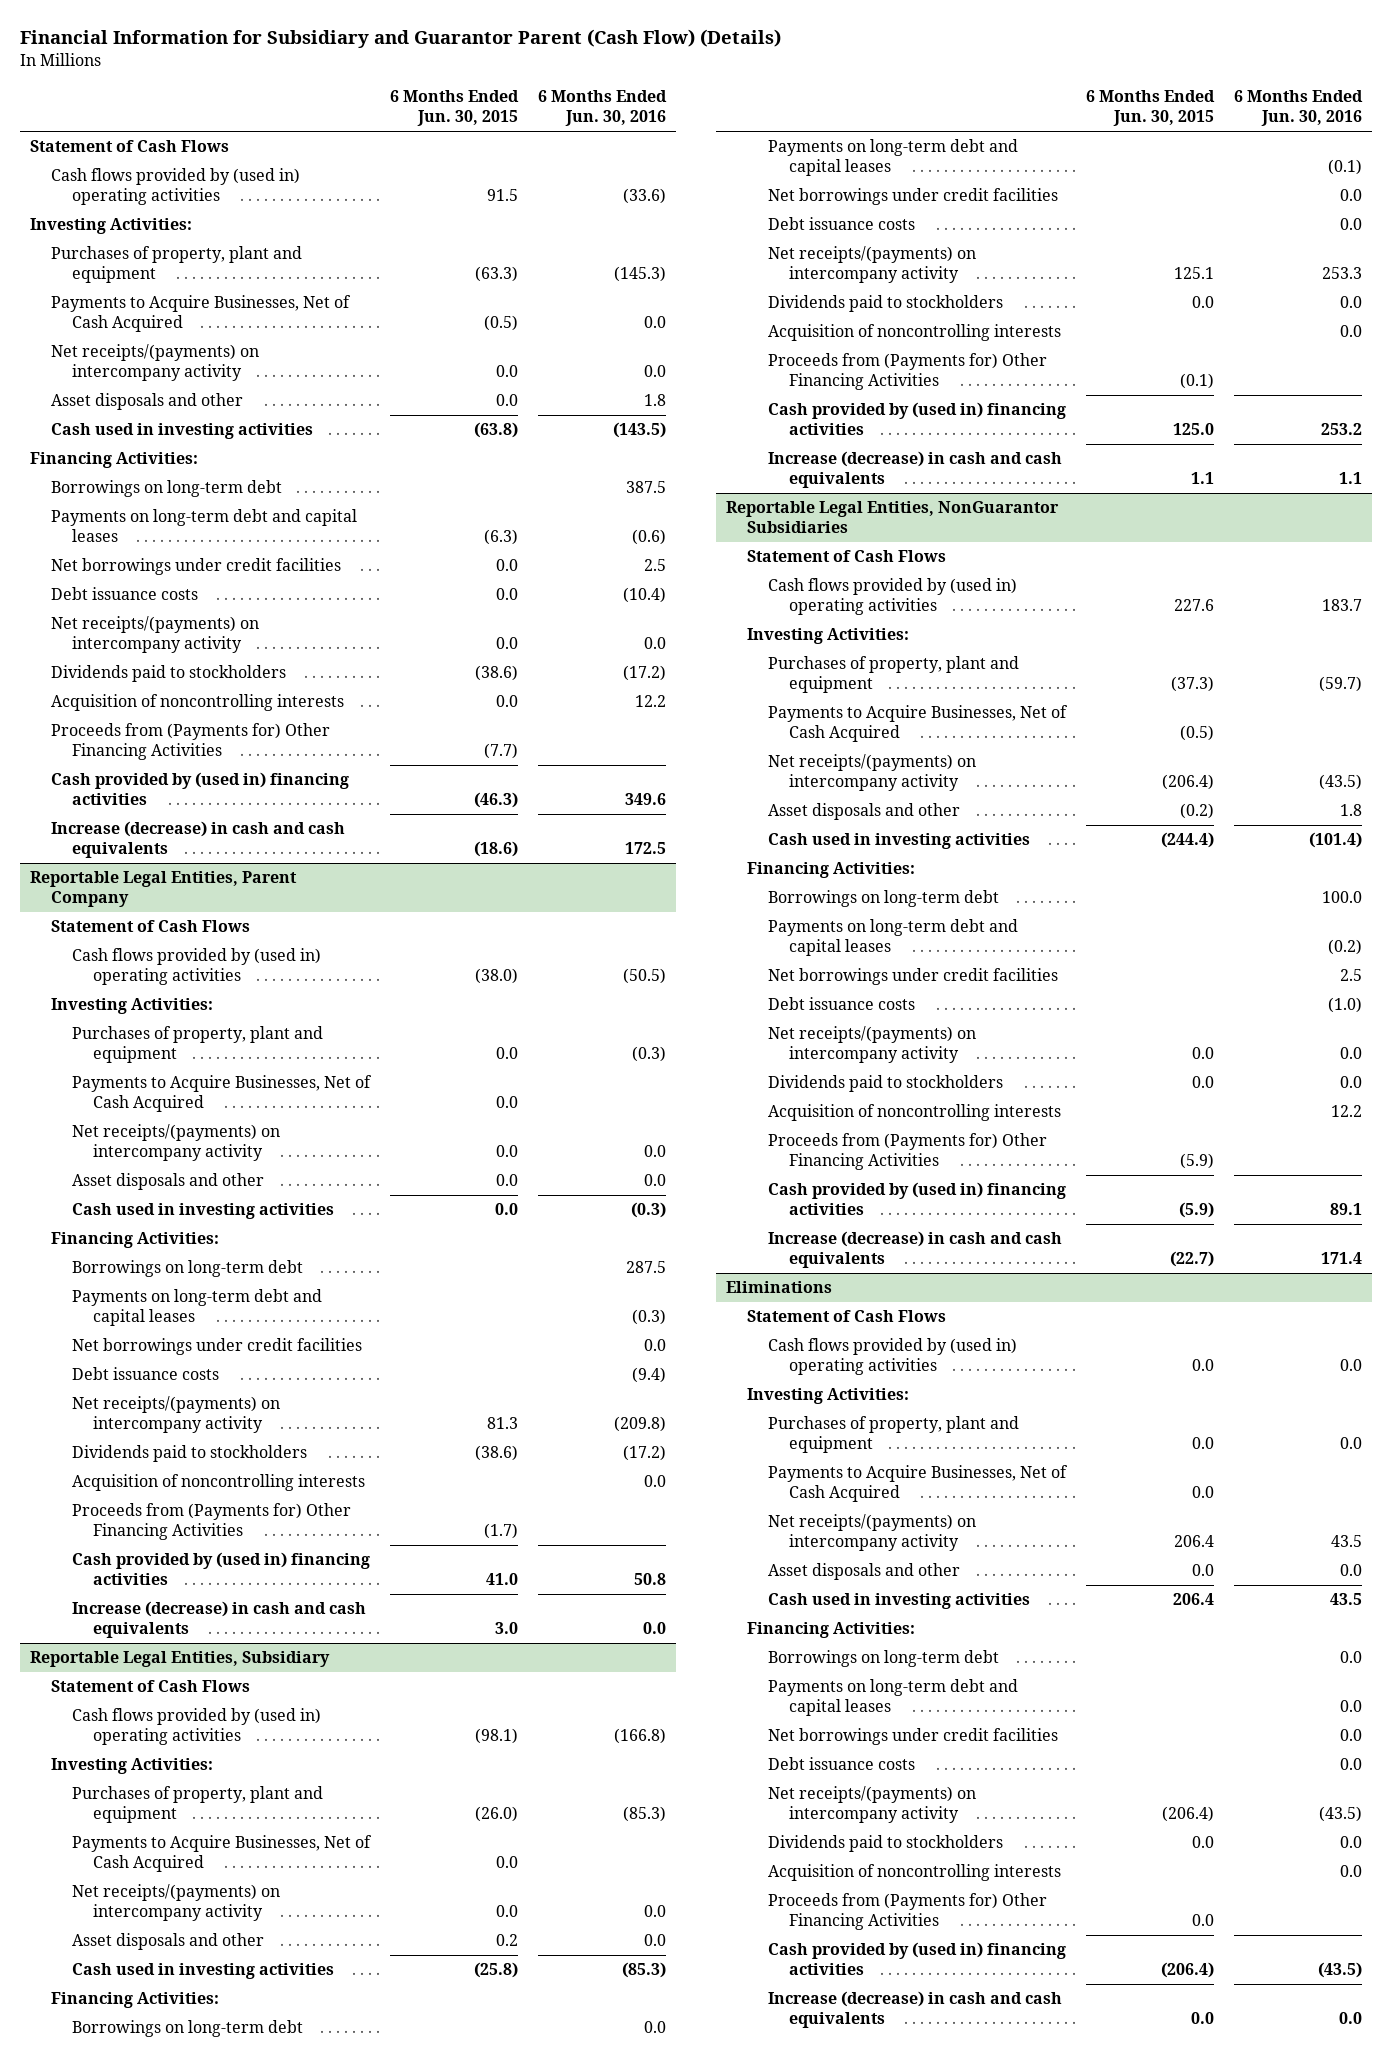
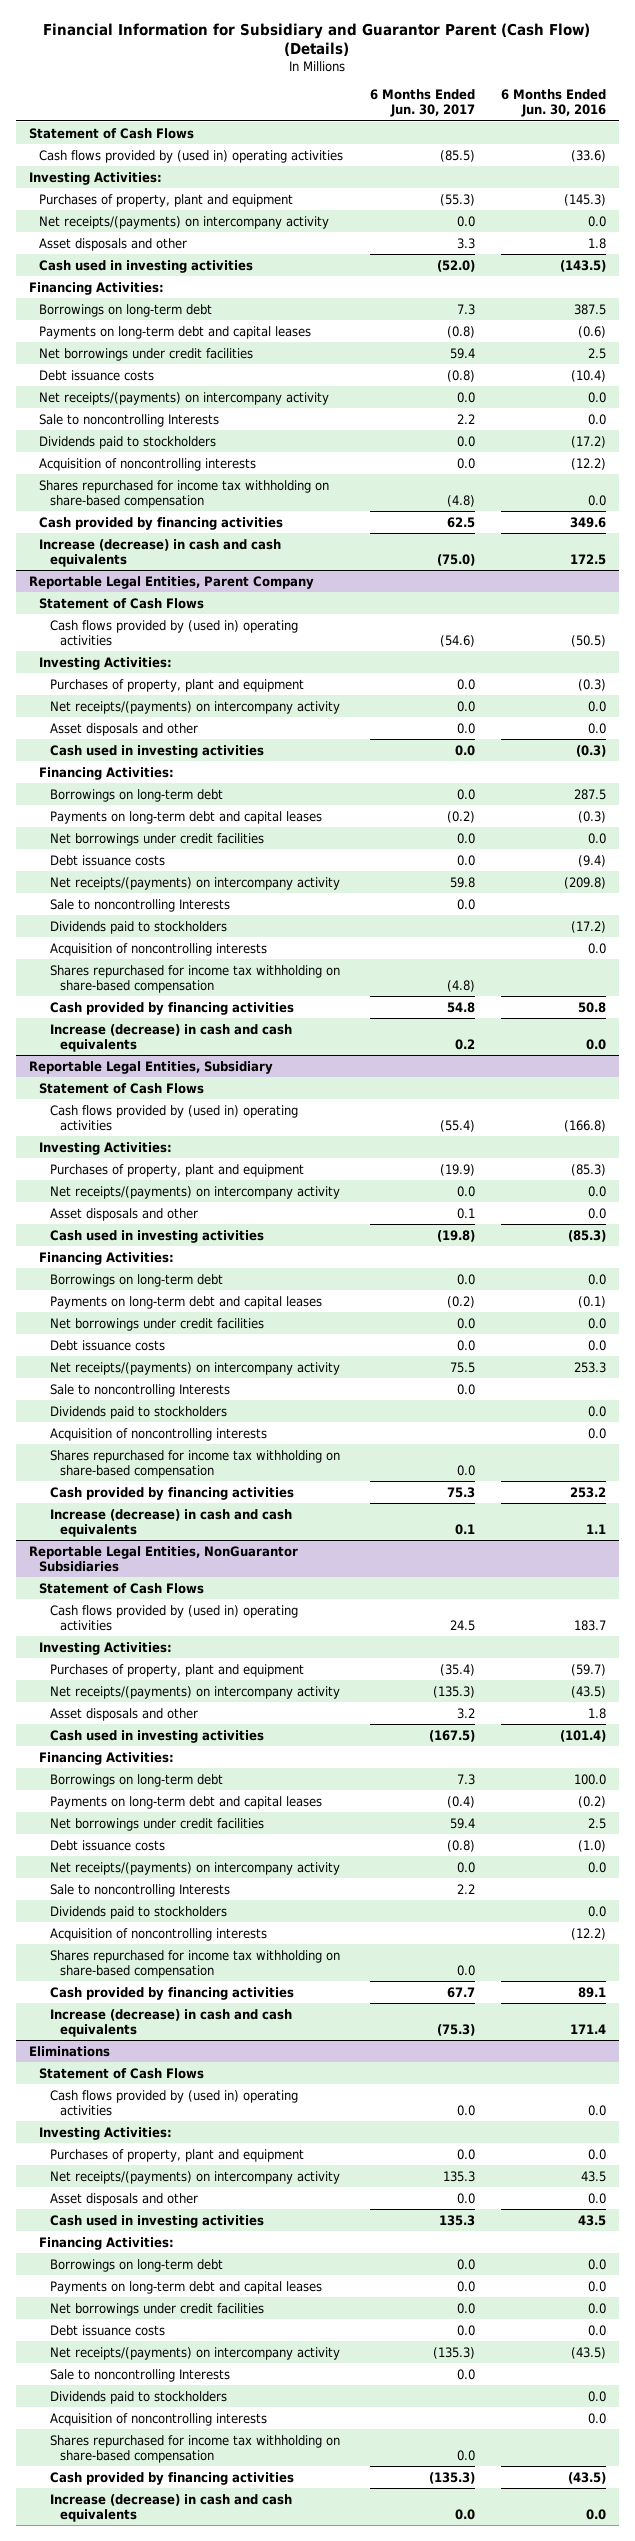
- | 6 Months Ended Jun. 30, 2015 | 6 Months Ended Jun. 30, 2016
+ | 6 Months Ended Jun. 30, 2017 | 6 Months Ended Jun. 30, 2016
- Payments to Acquire Businesses, Net of Cash Acquired | (0.5) | 0.0
+ Sale to noncontrolling Interests | 2.2 | 0.0
- Acquisition of noncontrolling interests | 0.0 | 12.2
- Proceeds from (Payments for) Other Financing Activities | (7.7) |
- Cash provided by (used in) financing activities | (46.3) | 349.6
+ Acquisition of noncontrolling interests | 0.0 | (12.2)
+ Shares repurchased for income tax withholding on share-based compensation | (4.8) | 0.0
+ Cash provided by financing activities | 62.5 | 349.6
@ Reportable Legal Entities, Parent Company
- Payments to Acquire Businesses, Net of Cash Acquired | 0.0 |
+ Sale to noncontrolling Interests | 0.0 |
- Proceeds from (Payments for) Other Financing Activities | (1.7) |
- Cash provided by (used in) financing activities | 41.0 | 50.8
+ Shares repurchased for income tax withholding on share-based compensation | (4.8) |
+ Cash provided by financing activities | 54.8 | 50.8
@ Reportable Legal Entities, Subsidiary
- Payments to Acquire Businesses, Net of Cash Acquired | 0.0 |
+ Sale to noncontrolling Interests | 0.0 |
- Proceeds from (Payments for) Other Financing Activities | (0.1) |
- Cash provided by (used in) financing activities | 125.0 | 253.2
+ Shares repurchased for income tax withholding on share-based compensation | 0.0 |
+ Cash provided by financing activities | 75.3 | 253.2
@ Reportable Legal Entities, NonGuarantor Subsidiaries
- Payments to Acquire Businesses, Net of Cash Acquired | (0.5) |
+ Sale to noncontrolling Interests | 2.2 |
- Acquisition of noncontrolling interests | | 12.2
- Proceeds from (Payments for) Other Financing Activities | (5.9) |
- Cash provided by (used in) financing activities | (5.9) | 89.1
+ Acquisition of noncontrolling interests | | (12.2)
+ Shares repurchased for income tax withholding on share-based compensation | 0.0 |
+ Cash provided by financing activities | 67.7 | 89.1
@ Eliminations
- Payments to Acquire Businesses, Net of Cash Acquired | 0.0 |
+ Sale to noncontrolling Interests | 0.0 |
- Proceeds from (Payments for) Other Financing Activities | 0.0 |
- Cash provided by (used in) financing activities | (206.4) | (43.5)
+ Shares repurchased for income tax withholding on share-based compensation | 0.0 |
+ Cash provided by financing activities | (135.3) | (43.5)

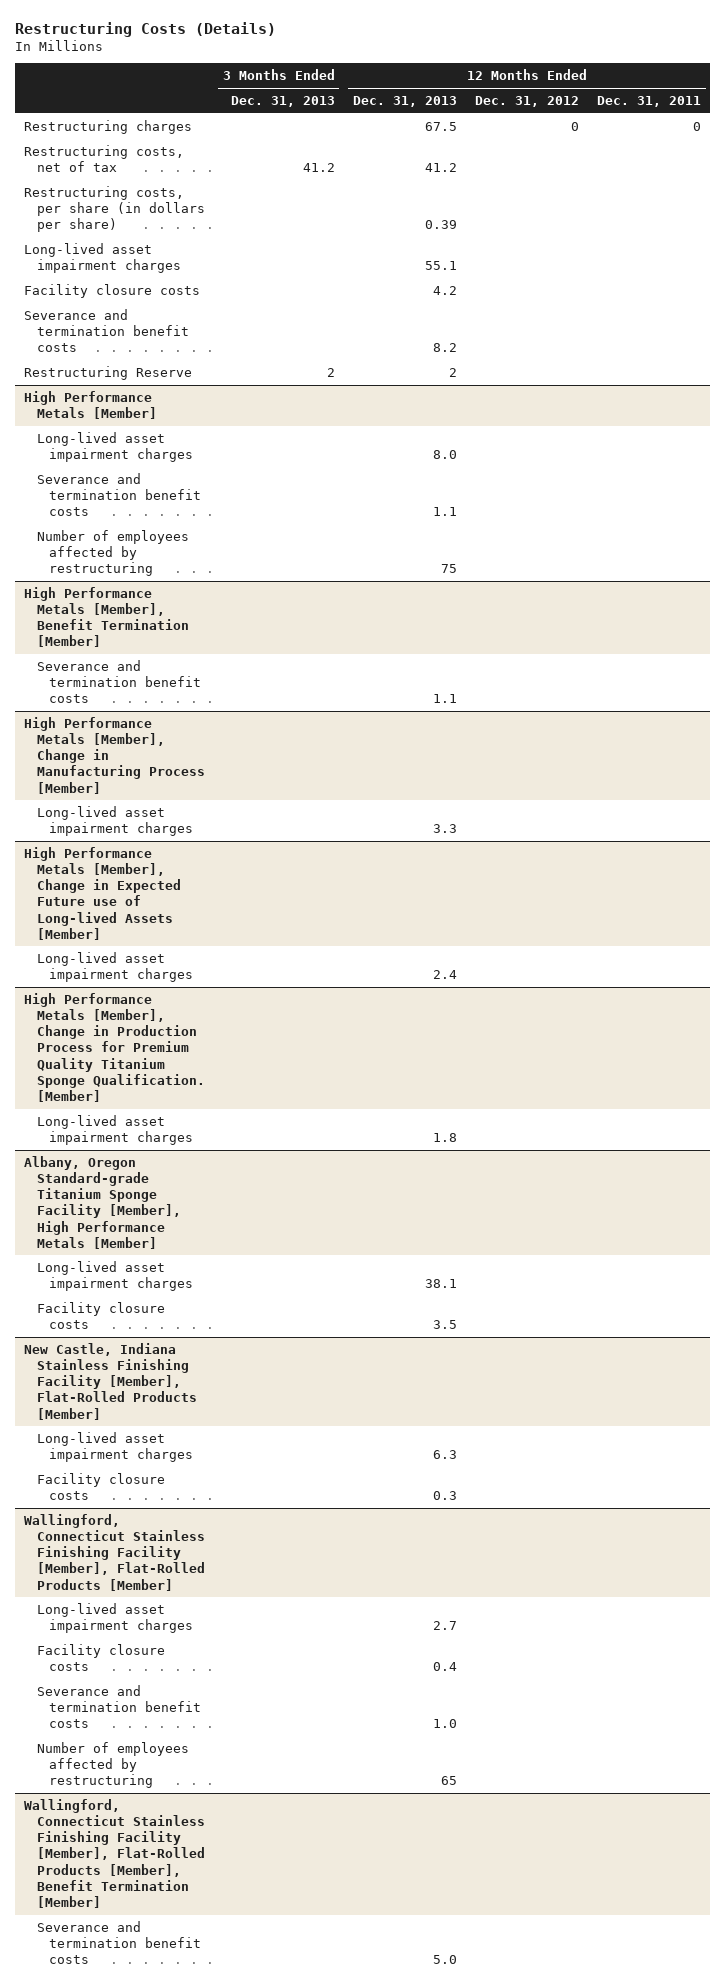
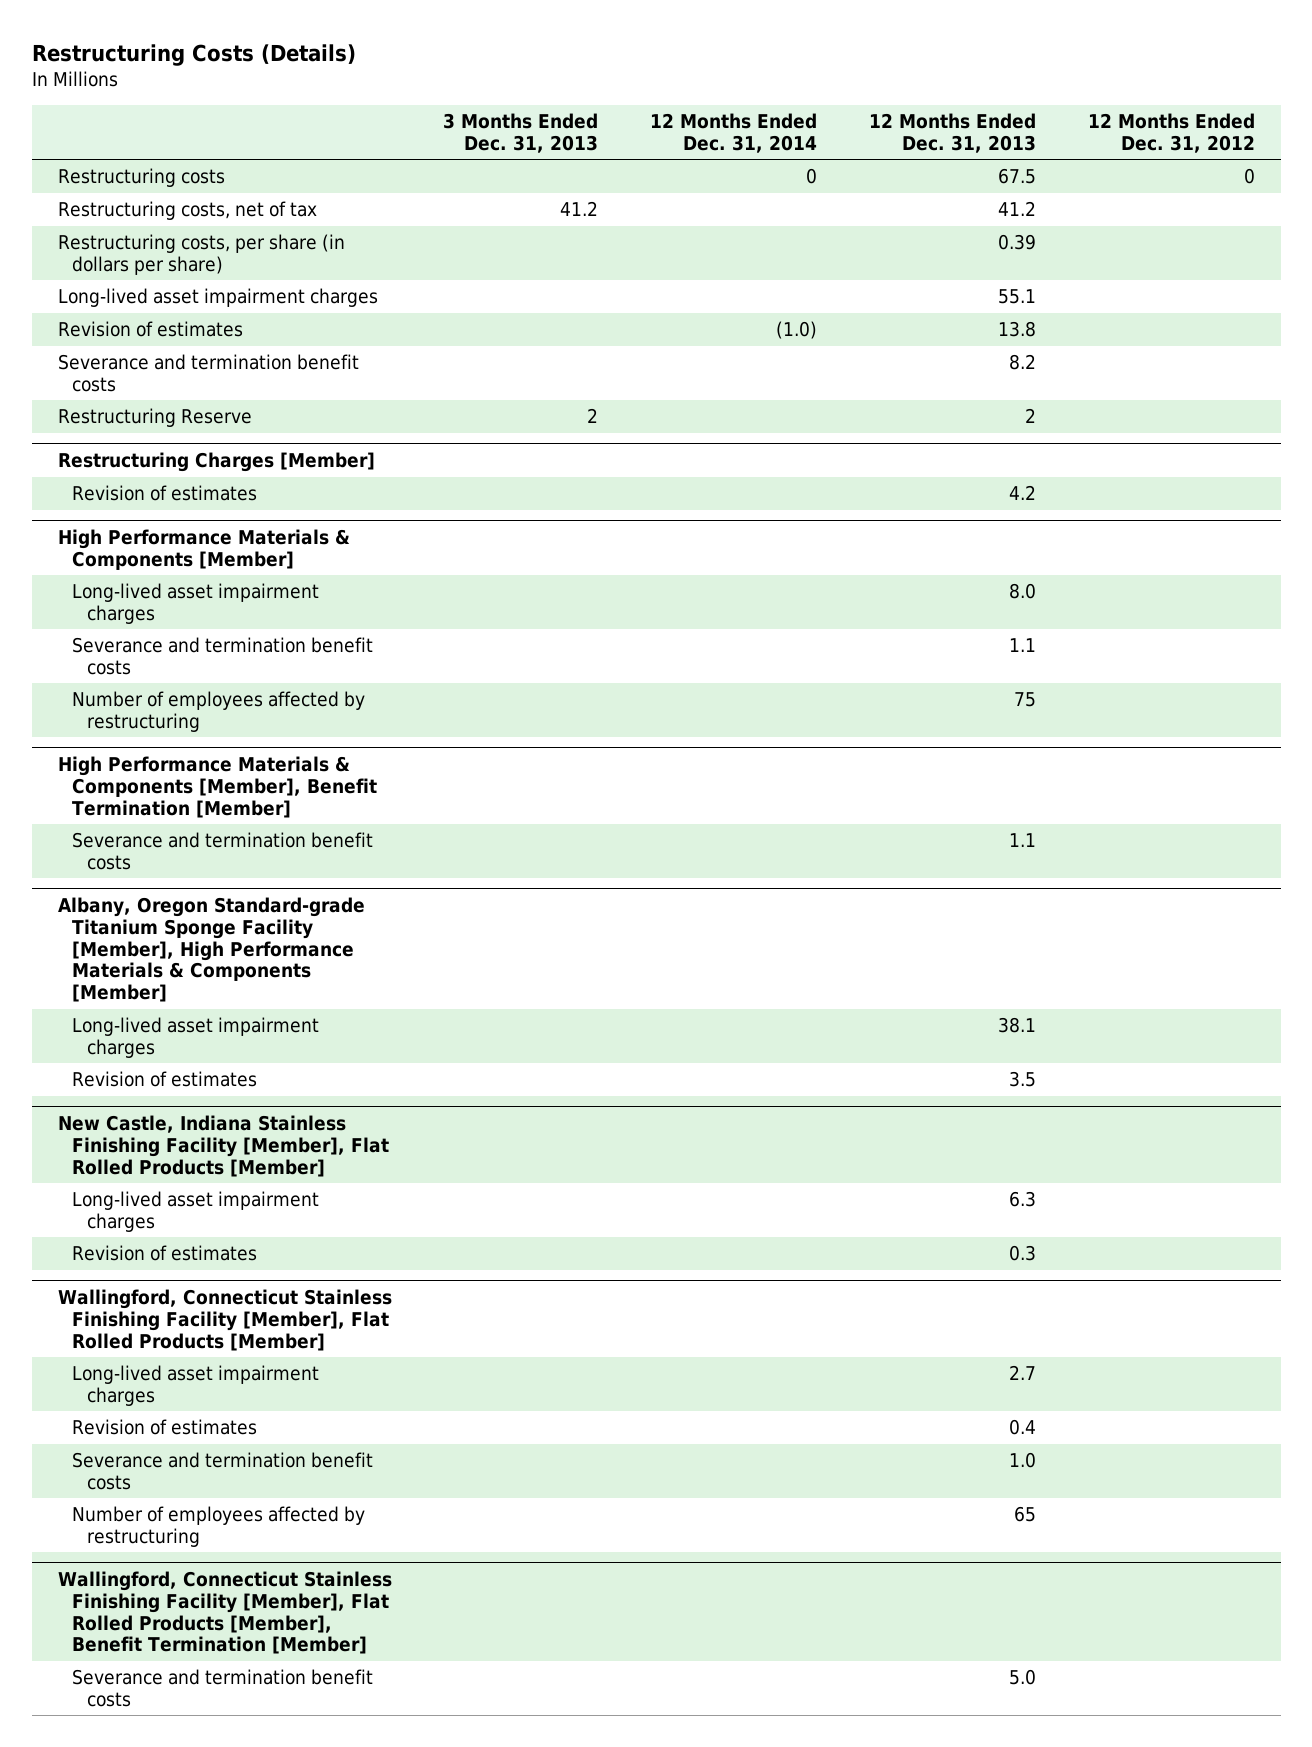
- | 3 Months Ended Dec. 31, 2013 | 12 Months Ended Dec. 31, 2013 | 12 Months Ended Dec. 31, 2012 | 12 Months Ended Dec. 31, 2011
+ | 3 Months Ended Dec. 31, 2013 | 12 Months Ended Dec. 31, 2014 | 12 Months Ended Dec. 31, 2013 | 12 Months Ended Dec. 31, 2012
- Restructuring charges | | 67.5 | 0 | 0
+ Restructuring costs | | 0 | 67.5 | 0
- Facility closure costs | | 4.2 | |
+ Revision of estimates | | (1.0) | 13.8 |
- High Performance Metals [Member]
+ Restructuring Charges [Member]
+ Revision of estimates | | | 4.2 |
+ High Performance Materials & Components [Member]
- High Performance Metals [Member], Benefit Termination [Member]
+ High Performance Materials & Components [Member], Benefit Termination [Member]
- High Performance Metals [Member], Change in Manufacturing Process [Member]
- Long-lived asset impairment charges | | 3.3 | |
- High Performance Metals [Member], Change in Expected Future use of Long-lived Assets [Member]
- Long-lived asset impairment charges | | 2.4 | |
- High Performance Metals [Member], Change in Production Process for Premium Quality Titanium Sponge Qualification. [Member]
- Long-lived asset impairment charges | | 1.8 | |
- Albany, Oregon Standard-grade Titanium Sponge Facility [Member], High Performance Metals [Member]
+ Albany, Oregon Standard-grade Titanium Sponge Facility [Member], High Performance Materials & Components [Member]
- Facility closure costs | | 3.5 | |
- New Castle, Indiana Stainless Finishing Facility [Member], Flat-Rolled Products [Member]
+ Revision of estimates | | | 3.5 |
+ New Castle, Indiana Stainless Finishing Facility [Member], Flat Rolled Products [Member]
- Facility closure costs | | 0.3 | |
- Wallingford, Connecticut Stainless Finishing Facility [Member], Flat-Rolled Products [Member]
+ Revision of estimates | | | 0.3 |
+ Wallingford, Connecticut Stainless Finishing Facility [Member], Flat Rolled Products [Member]
- Facility closure costs | | 0.4 | |
+ Revision of estimates | | | 0.4 |
- Wallingford, Connecticut Stainless Finishing Facility [Member], Flat-Rolled Products [Member], Benefit Termination [Member]
+ Wallingford, Connecticut Stainless Finishing Facility [Member], Flat Rolled Products [Member], Benefit Termination [Member]

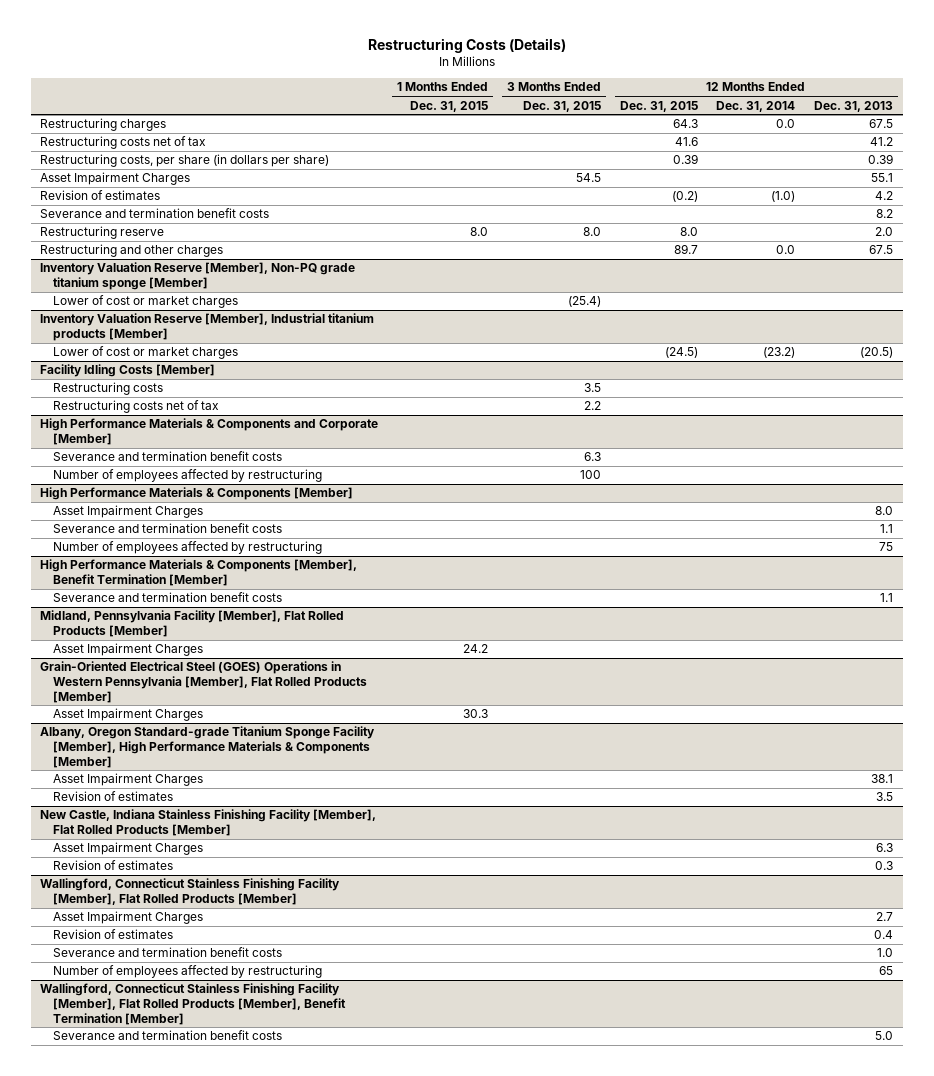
- | 3 Months Ended Dec. 31, 2013 | 12 Months Ended Dec. 31, 2014 | 12 Months Ended Dec. 31, 2013 | 12 Months Ended Dec. 31, 2012
+ | 1 Months Ended Dec. 31, 2015 | 3 Months Ended Dec. 31, 2015 | 12 Months Ended Dec. 31, 2015 | 12 Months Ended Dec. 31, 2014 | 12 Months Ended Dec. 31, 2013
- Restructuring costs | | 0 | 67.5 | 0
- Restructuring costs, net of tax | 41.2 | | 41.2 |
+ Restructuring charges | | | 64.3 | 0.0 | 67.5
+ Restructuring costs net of tax | | | 41.6 | | 41.2
- Long-lived asset impairment charges | | | 55.1 |
- Revision of estimates | | (1.0) | 13.8 |
+ Asset Impairment Charges | | 54.5 | | | 55.1
+ Revision of estimates | | | (0.2) | (1.0) | 4.2
- Restructuring Reserve | 2 | | 2 |
- Restructuring Charges [Member]
- Revision of estimates | | | 4.2 |
+ Restructuring reserve | 8.0 | 8.0 | 8.0 | | 2.0
+ Restructuring and other charges | | | 89.7 | 0.0 | 67.5
+ Inventory Valuation Reserve [Member], Non-PQ grade titanium sponge [Member]
+ Lower of cost or market charges | | (25.4) | | |
+ Inventory Valuation Reserve [Member], Industrial titanium products [Member]
+ Lower of cost or market charges | | | (24.5) | (23.2) | (20.5)
+ Facility Idling Costs [Member]
+ Restructuring costs | | 3.5 | | |
+ Restructuring costs net of tax | | 2.2 | | |
+ High Performance Materials & Components and Corporate [Member]
+ Severance and termination benefit costs | | 6.3 | | |
+ Number of employees affected by restructuring | | 100 | | |
@ High Performance Materials & Components [Member]
- Long-lived asset impairment charges | | | 8.0 |
+ Asset Impairment Charges | | | | | 8.0
+ Midland, Pennsylvania Facility [Member], Flat Rolled Products [Member]
+ Asset Impairment Charges | 24.2 | | | |
+ Grain-Oriented Electrical Steel (GOES) Operations in Western Pennsylvania [Member], Flat Rolled Products [Member]
+ Asset Impairment Charges | 30.3 | | | |
@ Albany, Oregon Standard-grade Titanium Sponge Facility [Member], High Performance Materials & Components [Member]
- Long-lived asset impairment charges | | | 38.1 |
+ Asset Impairment Charges | | | | | 38.1
@ New Castle, Indiana Stainless Finishing Facility [Member], Flat Rolled Products [Member]
- Long-lived asset impairment charges | | | 6.3 |
+ Asset Impairment Charges | | | | | 6.3
@ Wallingford, Connecticut Stainless Finishing Facility [Member], Flat Rolled Products [Member]
- Long-lived asset impairment charges | | | 2.7 |
+ Asset Impairment Charges | | | | | 2.7

